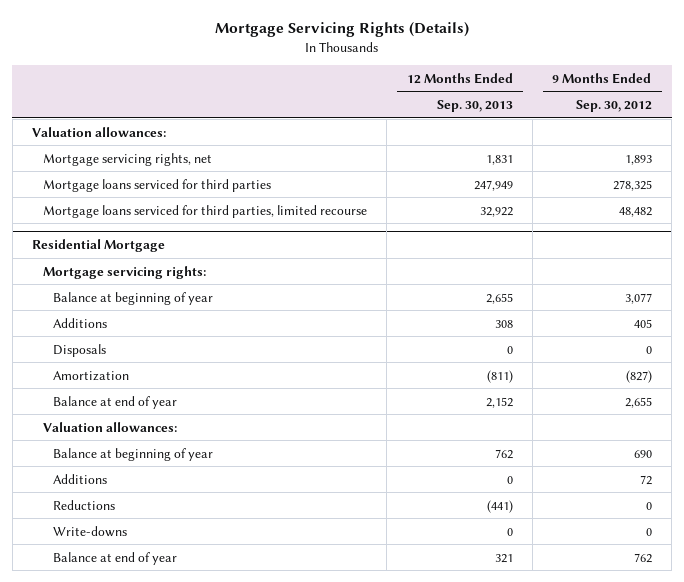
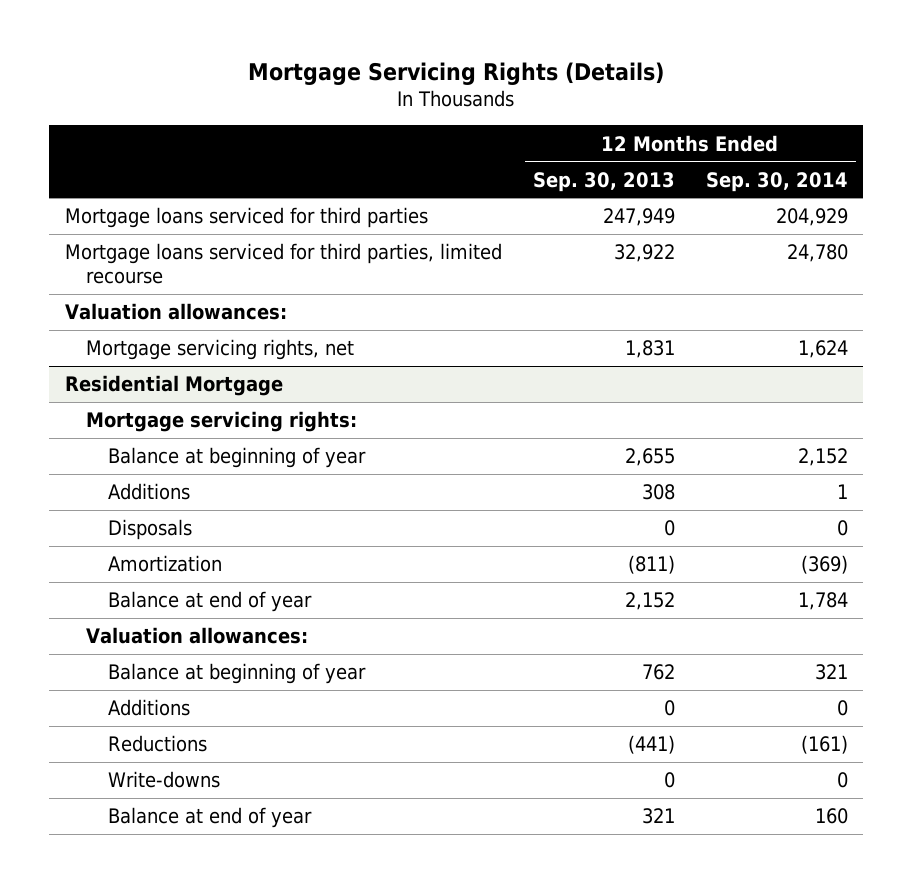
- | 12 Months Ended Sep. 30, 2013 | 9 Months Ended Sep. 30, 2012
+ | 12 Months Ended Sep. 30, 2013 | 12 Months Ended Sep. 30, 2014
moved down: Valuation allowances:
moved down: Mortgage servicing rights, net | 1,831 | 1,624

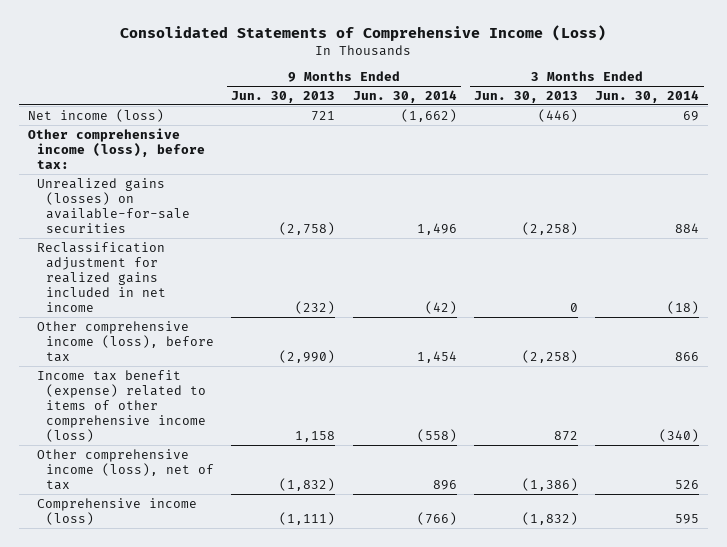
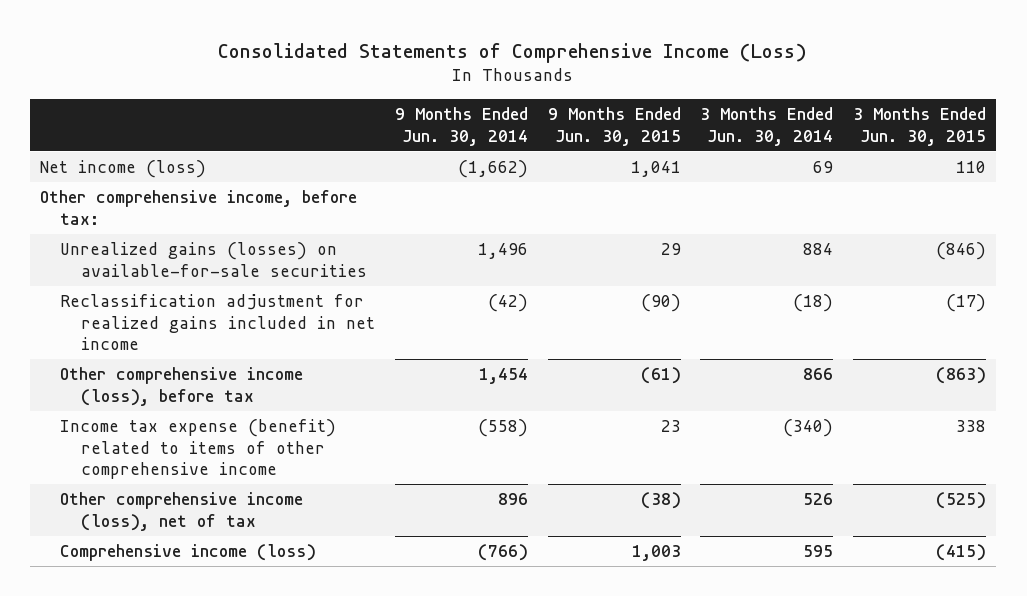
- | 9 Months Ended Jun. 30, 2013 | 9 Months Ended Jun. 30, 2014 | 3 Months Ended Jun. 30, 2013 | 3 Months Ended Jun. 30, 2014
+ | 9 Months Ended Jun. 30, 2014 | 9 Months Ended Jun. 30, 2015 | 3 Months Ended Jun. 30, 2014 | 3 Months Ended Jun. 30, 2015
- Other comprehensive income (loss), before tax:
+ Other comprehensive income, before tax:
- Income tax benefit (expense) related to items of other comprehensive income (loss) | 1,158 | (558) | 872 | (340)
+ Income tax expense (benefit) related to items of other comprehensive income | (558) | 23 | (340) | 338

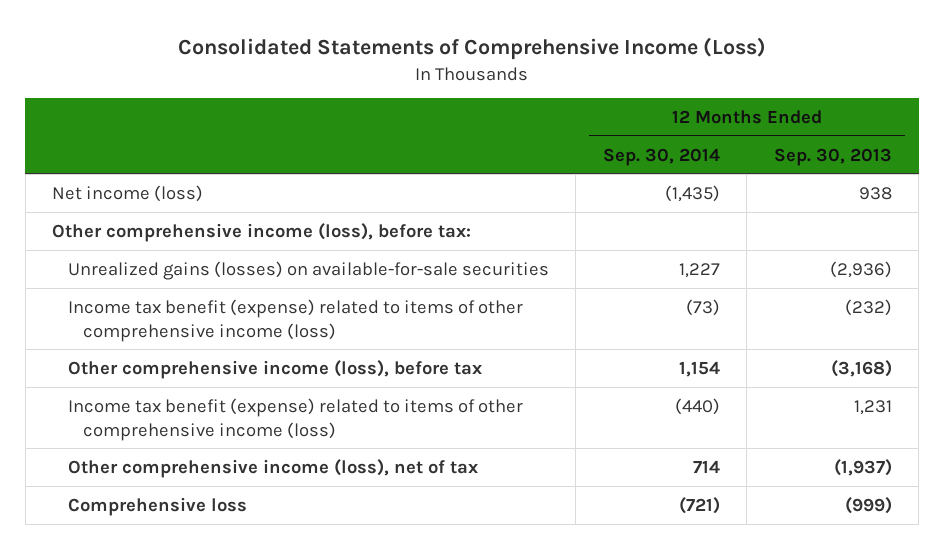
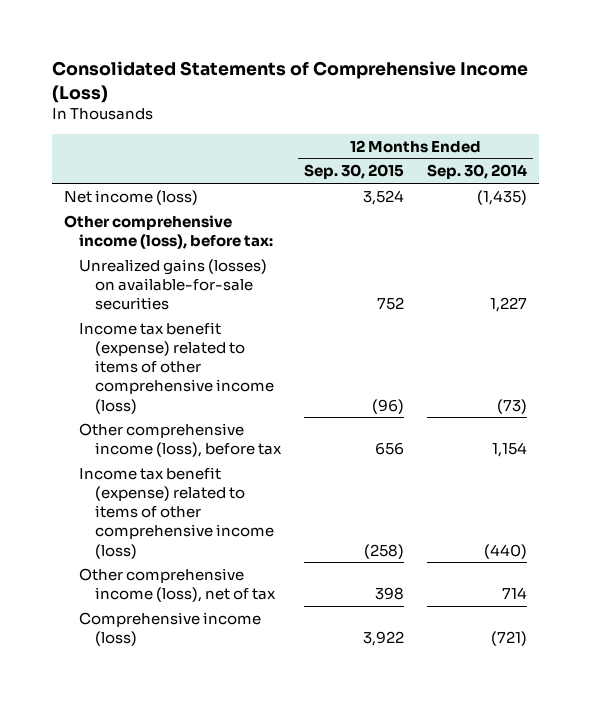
- | 12 Months Ended Sep. 30, 2014 | 12 Months Ended Sep. 30, 2013
+ | 12 Months Ended Sep. 30, 2015 | 12 Months Ended Sep. 30, 2014
- Comprehensive loss | (721) | (999)
+ Comprehensive income (loss) | 3,922 | (721)

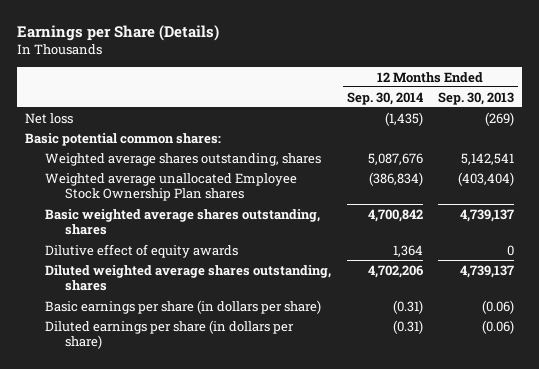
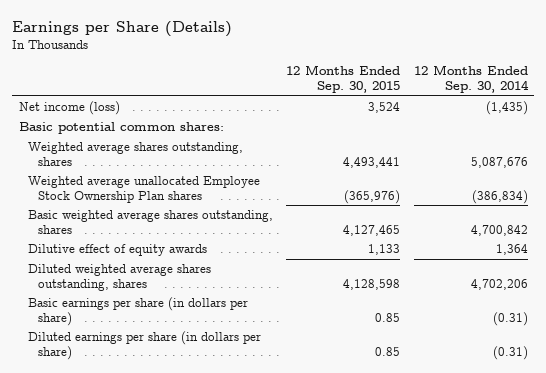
- | 12 Months Ended Sep. 30, 2014 | 12 Months Ended Sep. 30, 2013
+ | 12 Months Ended Sep. 30, 2015 | 12 Months Ended Sep. 30, 2014
- Net loss | (1,435) | (269)
+ Net income (loss) | 3,524 | (1,435)

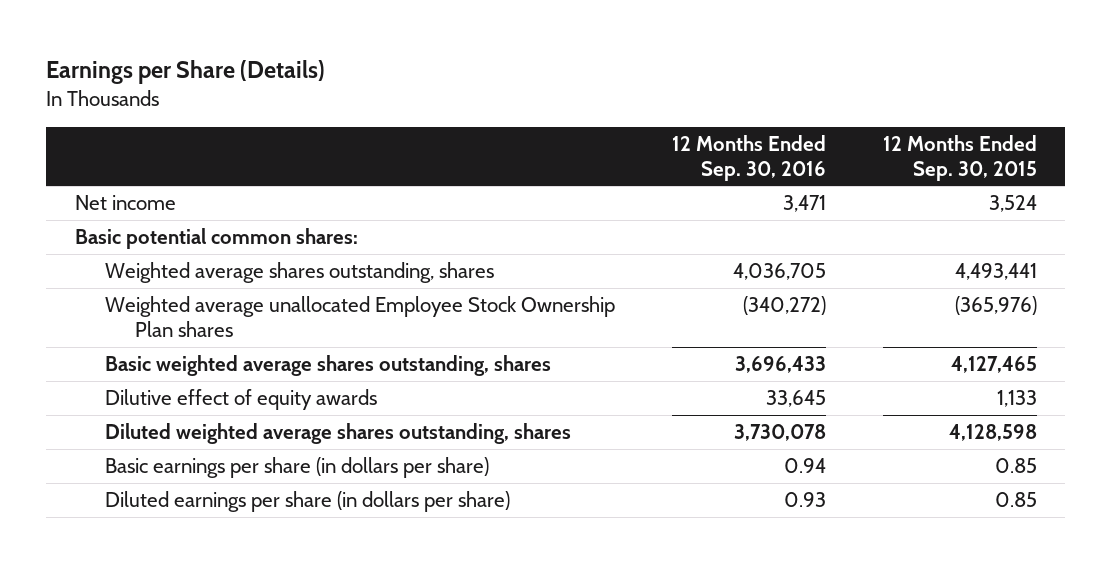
- | 12 Months Ended Sep. 30, 2015 | 12 Months Ended Sep. 30, 2014
+ | 12 Months Ended Sep. 30, 2016 | 12 Months Ended Sep. 30, 2015
- Net income (loss) | 3,524 | (1,435)
+ Net income | 3,471 | 3,524

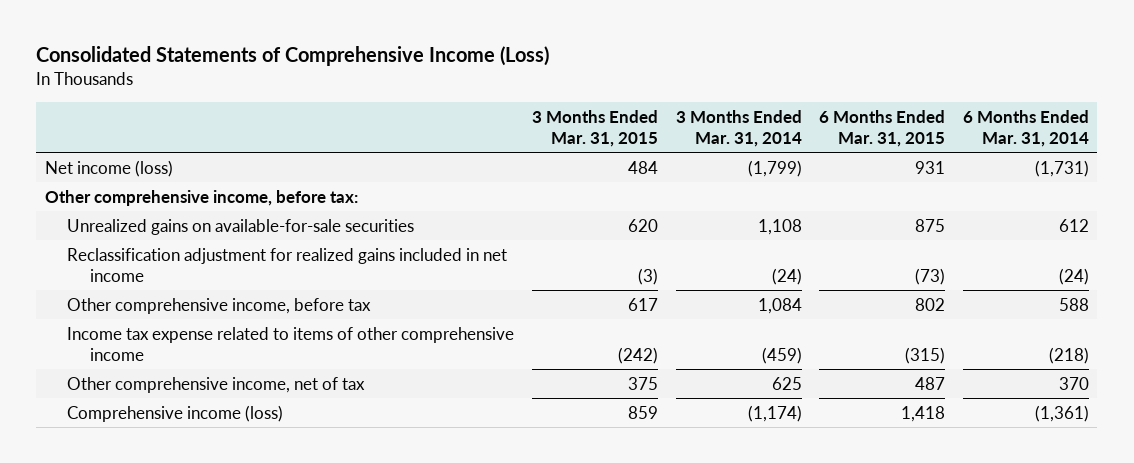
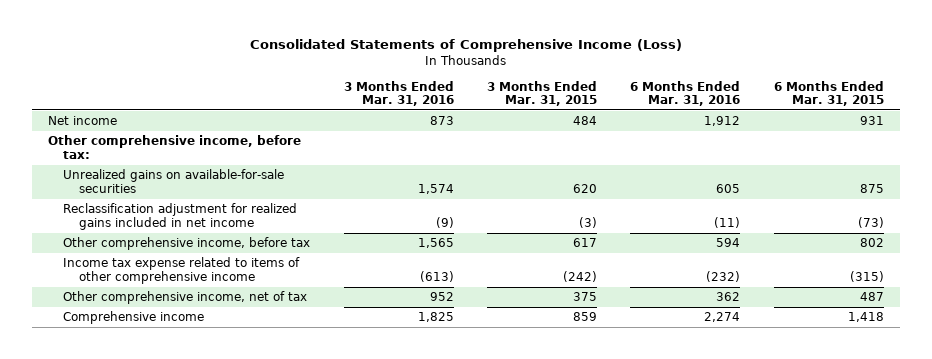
- | 3 Months Ended Mar. 31, 2015 | 3 Months Ended Mar. 31, 2014 | 6 Months Ended Mar. 31, 2015 | 6 Months Ended Mar. 31, 2014
+ | 3 Months Ended Mar. 31, 2016 | 3 Months Ended Mar. 31, 2015 | 6 Months Ended Mar. 31, 2016 | 6 Months Ended Mar. 31, 2015
- Net income (loss) | 484 | (1,799) | 931 | (1,731)
+ Net income | 873 | 484 | 1,912 | 931
- Comprehensive income (loss) | 859 | (1,174) | 1,418 | (1,361)
+ Comprehensive income | 1,825 | 859 | 2,274 | 1,418

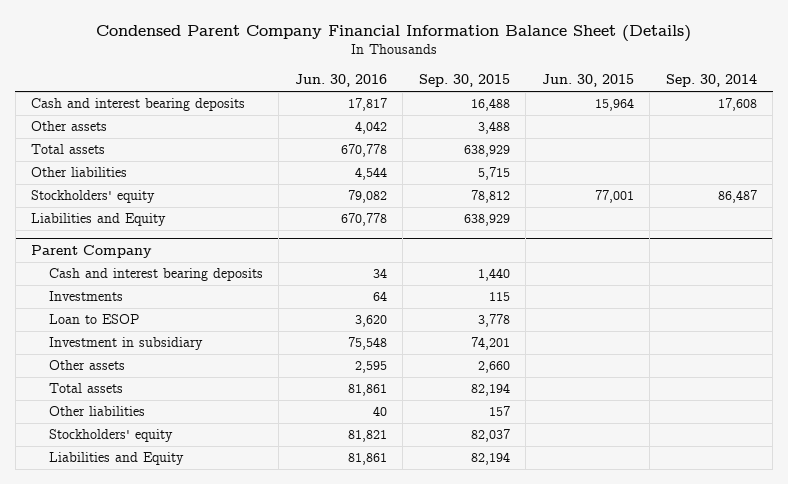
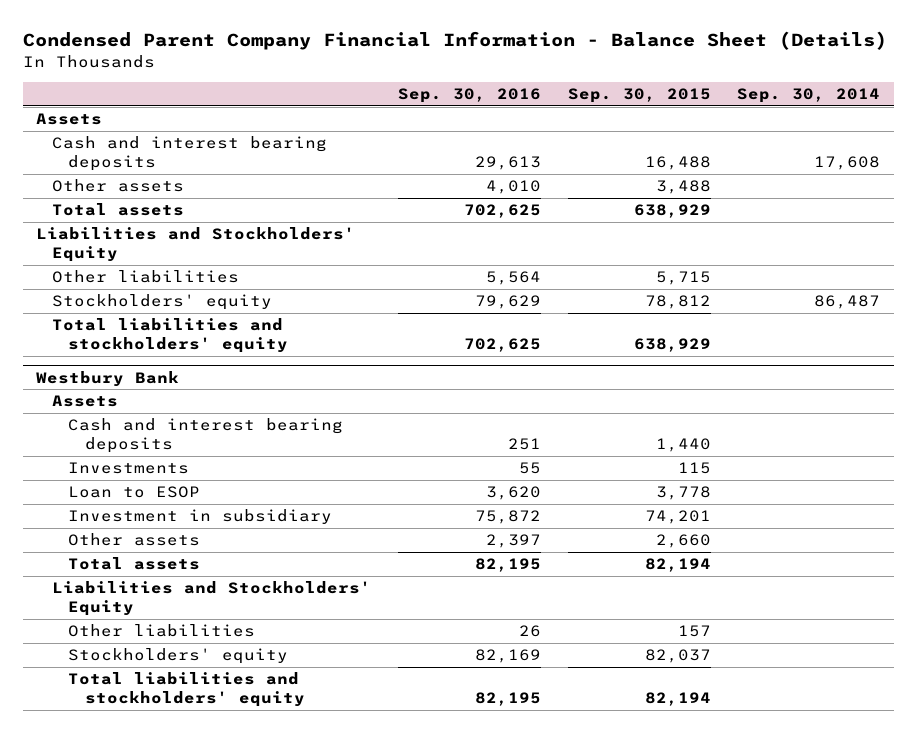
- Condensed Parent Company Financial Information Balance Sheet (Details)
+ Condensed Parent Company Financial Information - Balance Sheet (Details)
- | Jun. 30, 2016 | Sep. 30, 2015 | Jun. 30, 2015 | Sep. 30, 2014
+ | Sep. 30, 2016 | Sep. 30, 2015 | Sep. 30, 2014
+ Assets
+ Liabilities and Stockholders' Equity
- Liabilities and Equity | 670,778 | 638,929 | |
- Parent Company
+ Total liabilities and stockholders' equity | 702,625 | 638,929 |
+ Westbury Bank
+ Assets
+ Liabilities and Stockholders' Equity
- Liabilities and Equity | 81,861 | 82,194 | |
+ Total liabilities and stockholders' equity | 82,195 | 82,194 |

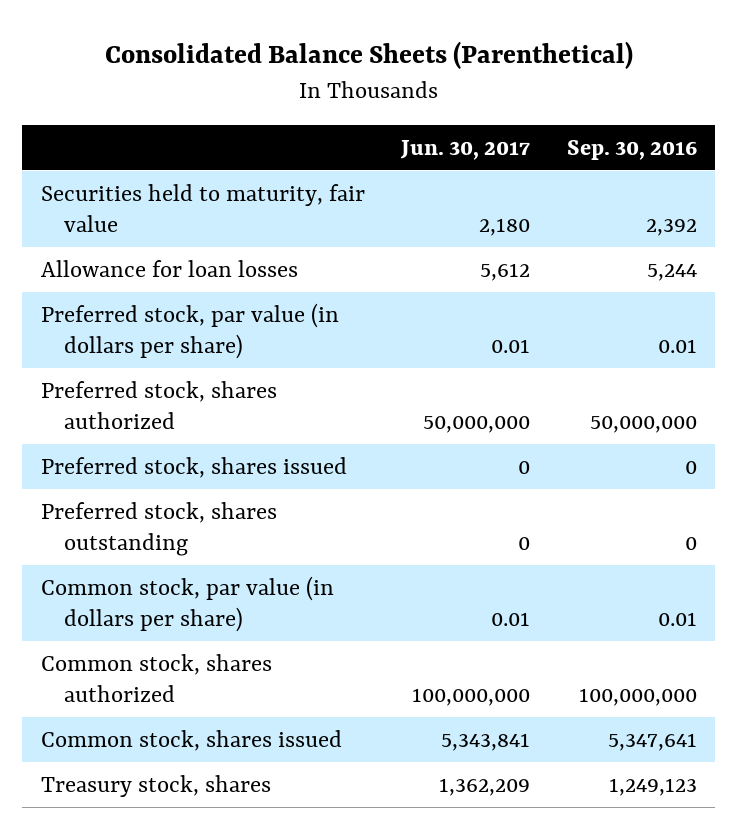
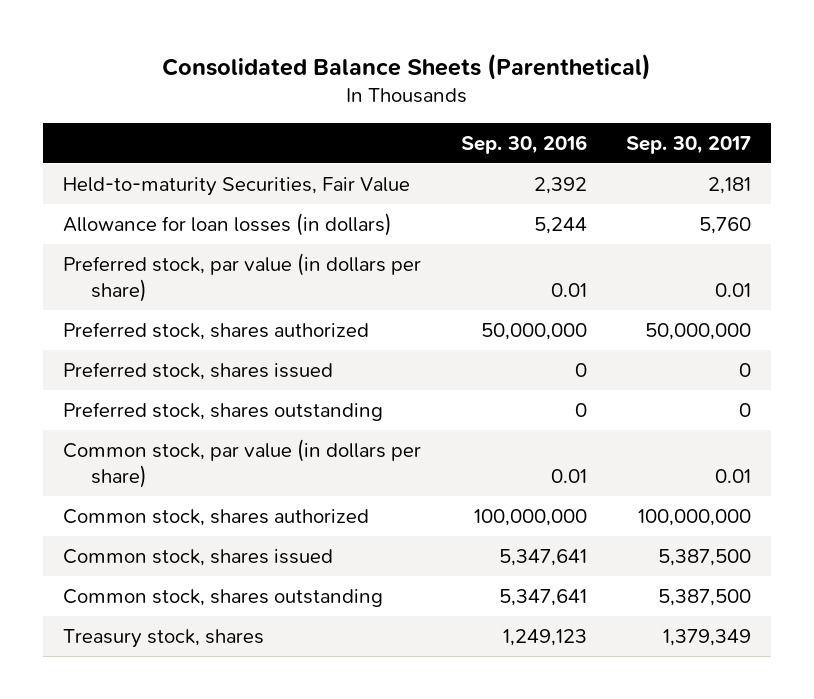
- | Jun. 30, 2017 | Sep. 30, 2016
+ | Sep. 30, 2016 | Sep. 30, 2017
- Securities held to maturity, fair value | 2,180 | 2,392
- Allowance for loan losses | 5,612 | 5,244
+ Held-to-maturity Securities, Fair Value | 2,392 | 2,181
+ Allowance for loan losses (in dollars) | 5,244 | 5,760
+ Common stock, shares outstanding | 5,347,641 | 5,387,500

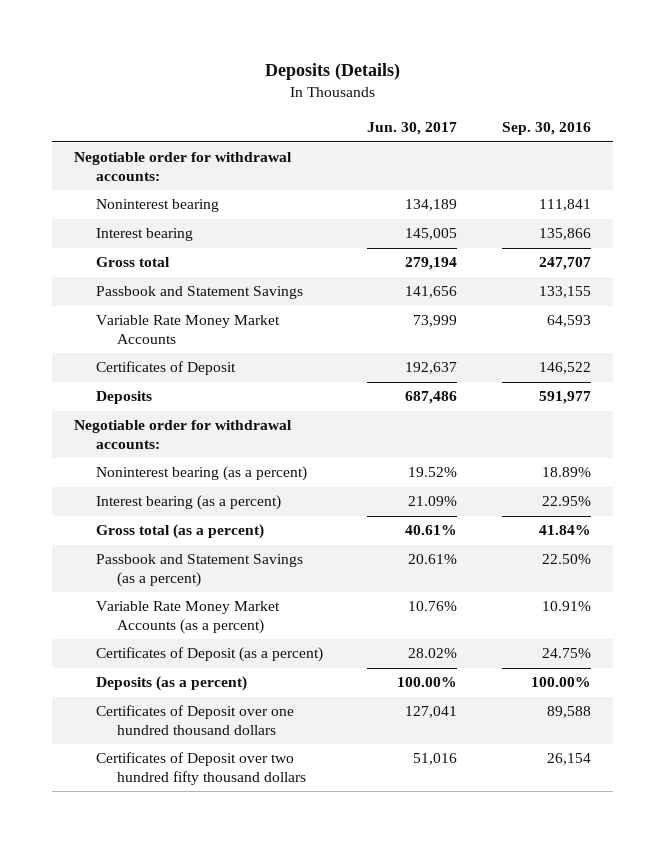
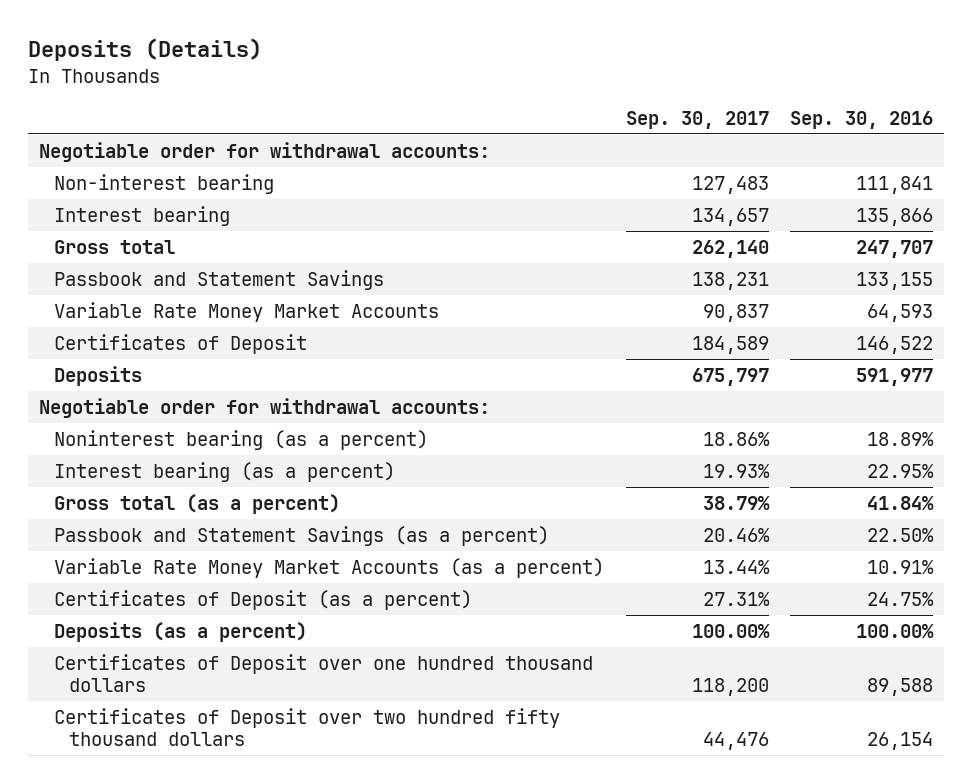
- | Jun. 30, 2017 | Sep. 30, 2016
+ | Sep. 30, 2017 | Sep. 30, 2016
- Noninterest bearing | 134,189 | 111,841
+ Non-interest bearing | 127,483 | 111,841

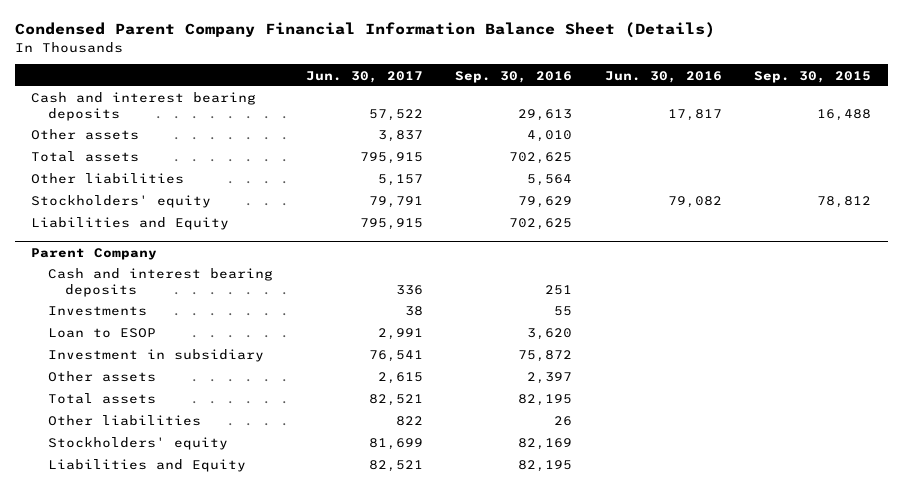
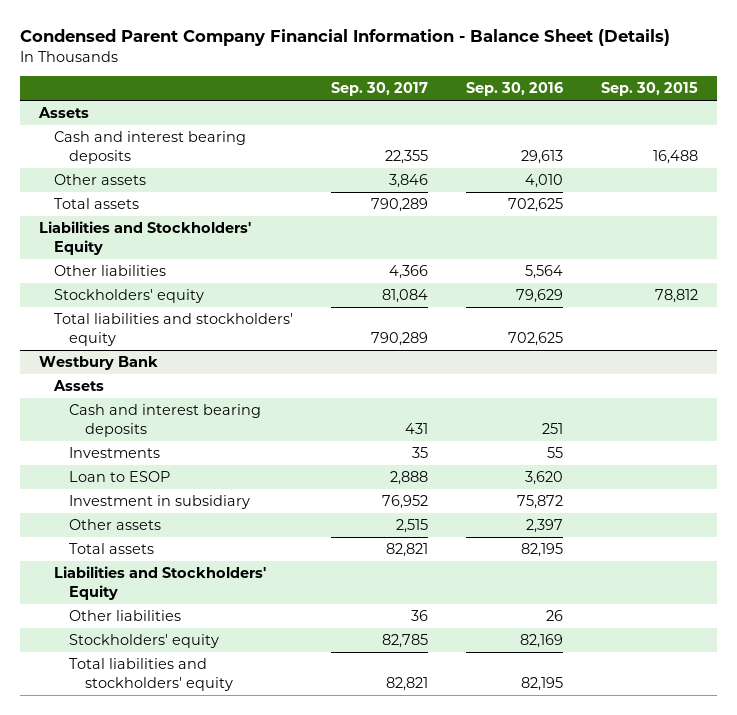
- Condensed Parent Company Financial Information Balance Sheet (Details)
+ Condensed Parent Company Financial Information - Balance Sheet (Details)
- | Jun. 30, 2017 | Sep. 30, 2016 | Jun. 30, 2016 | Sep. 30, 2015
+ | Sep. 30, 2017 | Sep. 30, 2016 | Sep. 30, 2015
+ Assets
+ Liabilities and Stockholders' Equity
- Liabilities and Equity | 795,915 | 702,625 | |
- Parent Company
+ Total liabilities and stockholders' equity | 790,289 | 702,625 |
+ Westbury Bank
+ Assets
+ Liabilities and Stockholders' Equity
- Liabilities and Equity | 82,521 | 82,195 | |
+ Total liabilities and stockholders' equity | 82,821 | 82,195 |

